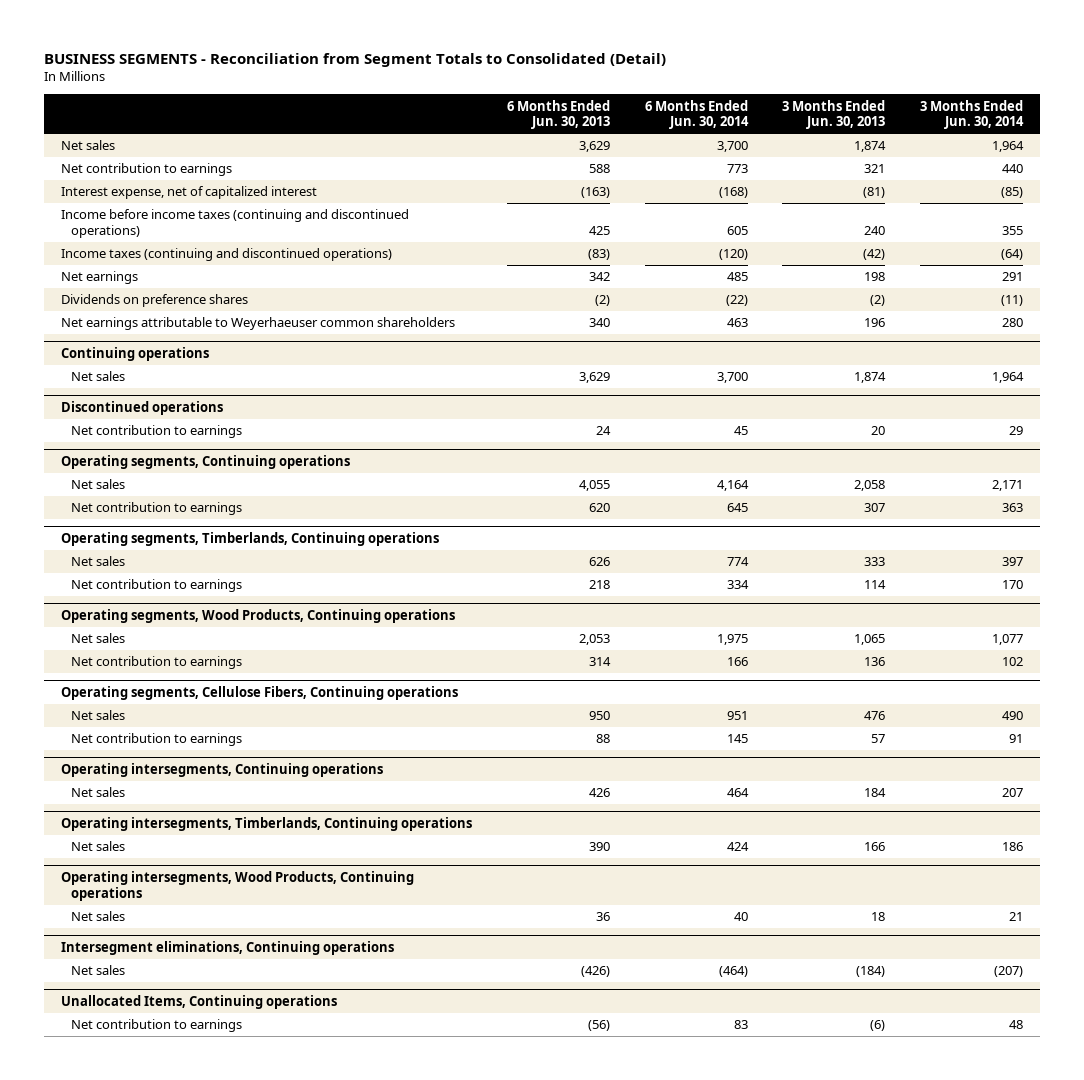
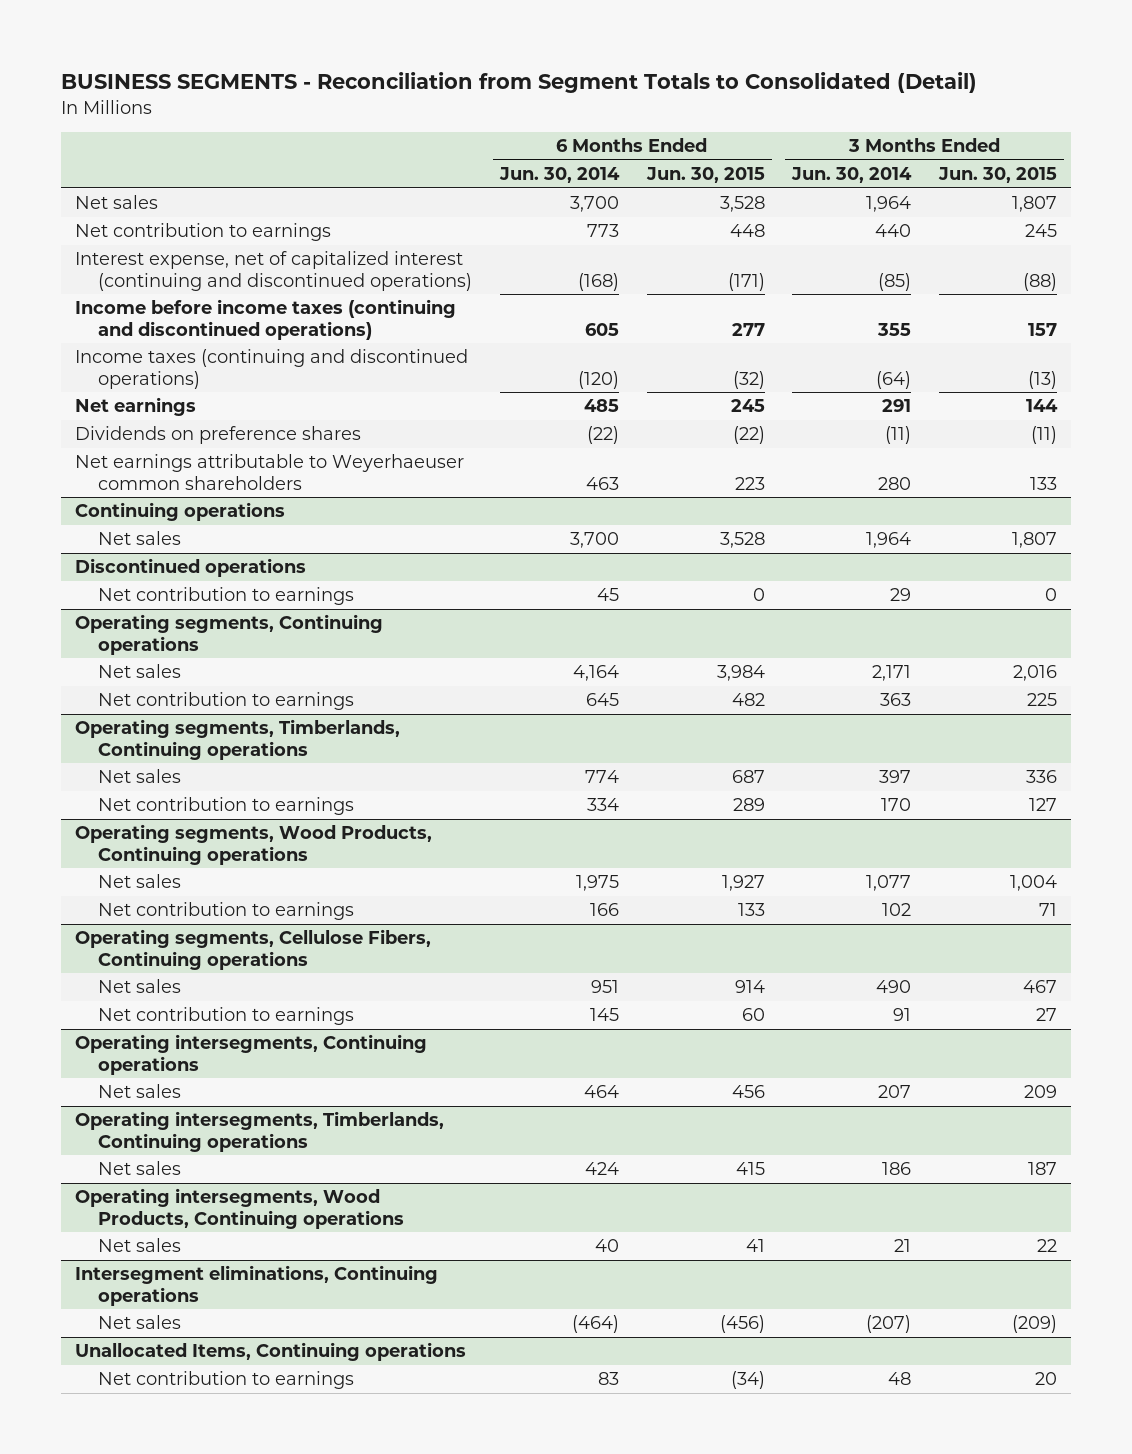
- | 6 Months Ended Jun. 30, 2013 | 6 Months Ended Jun. 30, 2014 | 3 Months Ended Jun. 30, 2013 | 3 Months Ended Jun. 30, 2014
+ | 6 Months Ended Jun. 30, 2014 | 6 Months Ended Jun. 30, 2015 | 3 Months Ended Jun. 30, 2014 | 3 Months Ended Jun. 30, 2015
- Interest expense, net of capitalized interest | (163) | (168) | (81) | (85)
+ Interest expense, net of capitalized interest (continuing and discontinued operations) | (168) | (171) | (85) | (88)

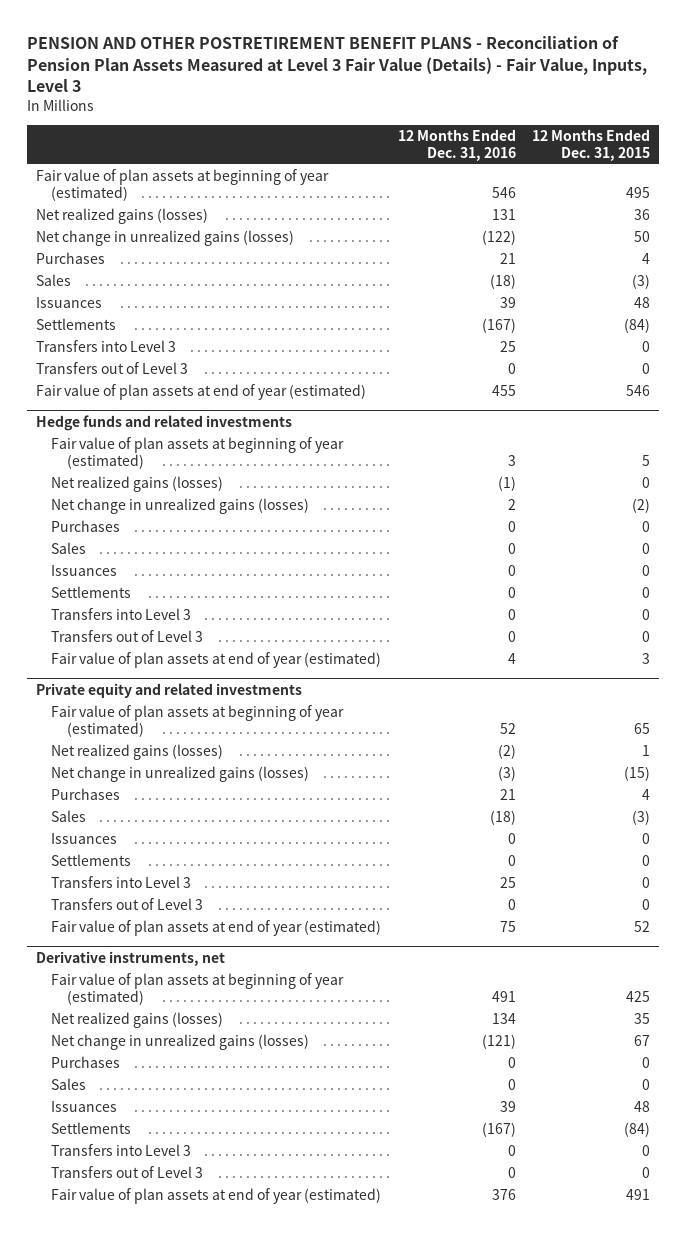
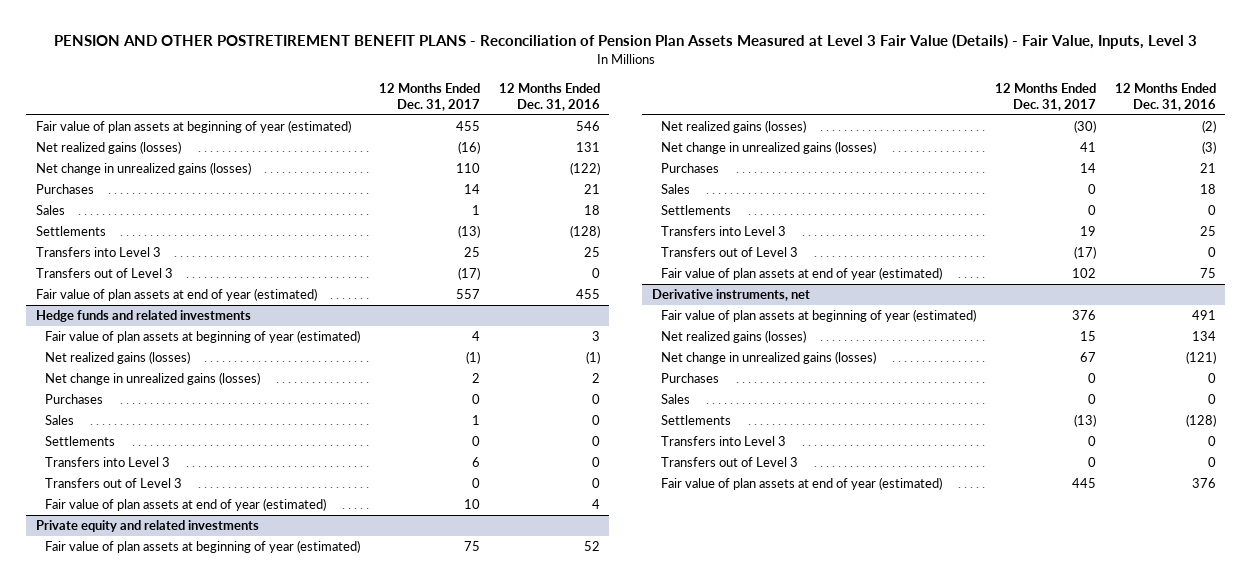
- | 12 Months Ended Dec. 31, 2016 | 12 Months Ended Dec. 31, 2015
+ | 12 Months Ended Dec. 31, 2017 | 12 Months Ended Dec. 31, 2016
- Sales | (18) | (3)
- Issuances | 39 | 48
- Settlements | (167) | (84)
+ Sales | 1 | 18
+ Settlements | (13) | (128)
@ Hedge funds and related investments
- Issuances | 0 | 0
@ Private equity and related investments
- Sales | (18) | (3)
- Issuances | 0 | 0
+ Sales | 0 | 18
@ Derivative instruments, net
- Issuances | 39 | 48
- Settlements | (167) | (84)
+ Settlements | (13) | (128)

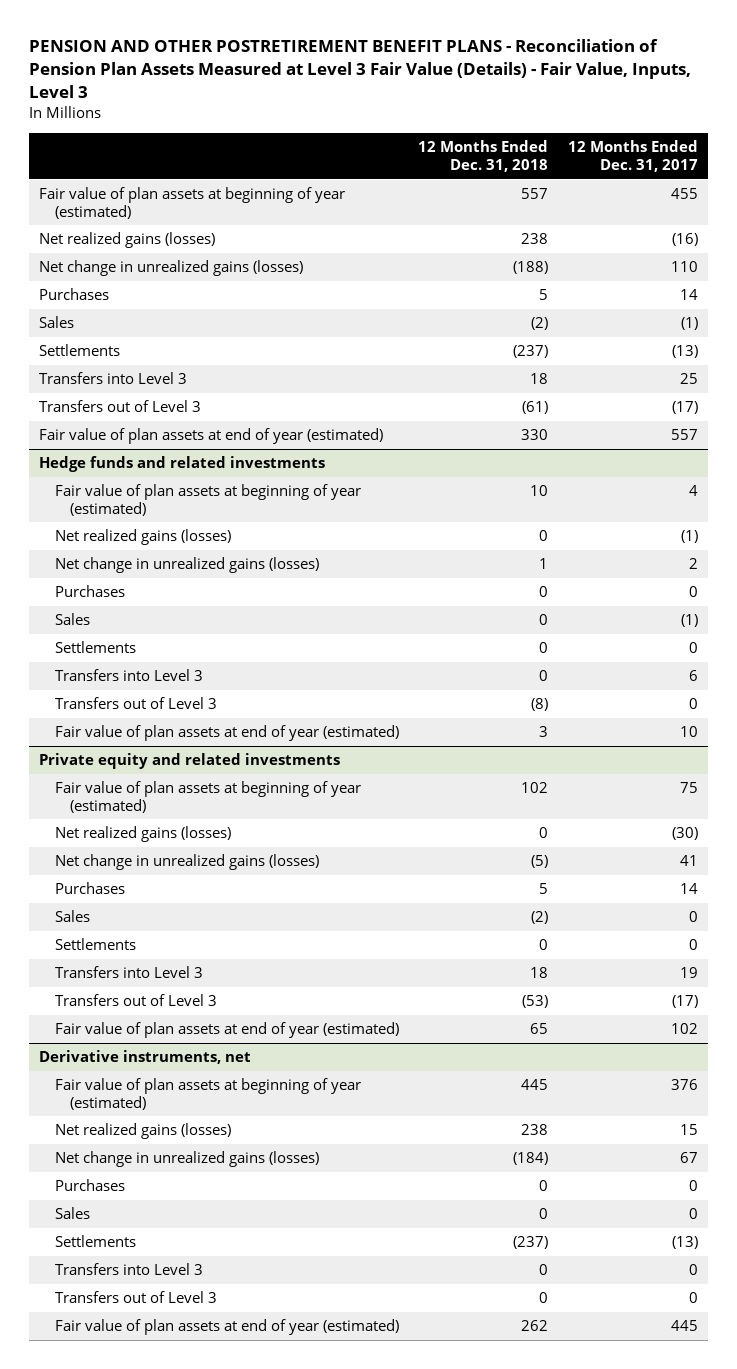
- | 12 Months Ended Dec. 31, 2017 | 12 Months Ended Dec. 31, 2016
+ | 12 Months Ended Dec. 31, 2018 | 12 Months Ended Dec. 31, 2017
- Sales | 1 | 18
+ Sales | (2) | (1)
@ Hedge funds and related investments
- Sales | 1 | 0
+ Sales | 0 | (1)

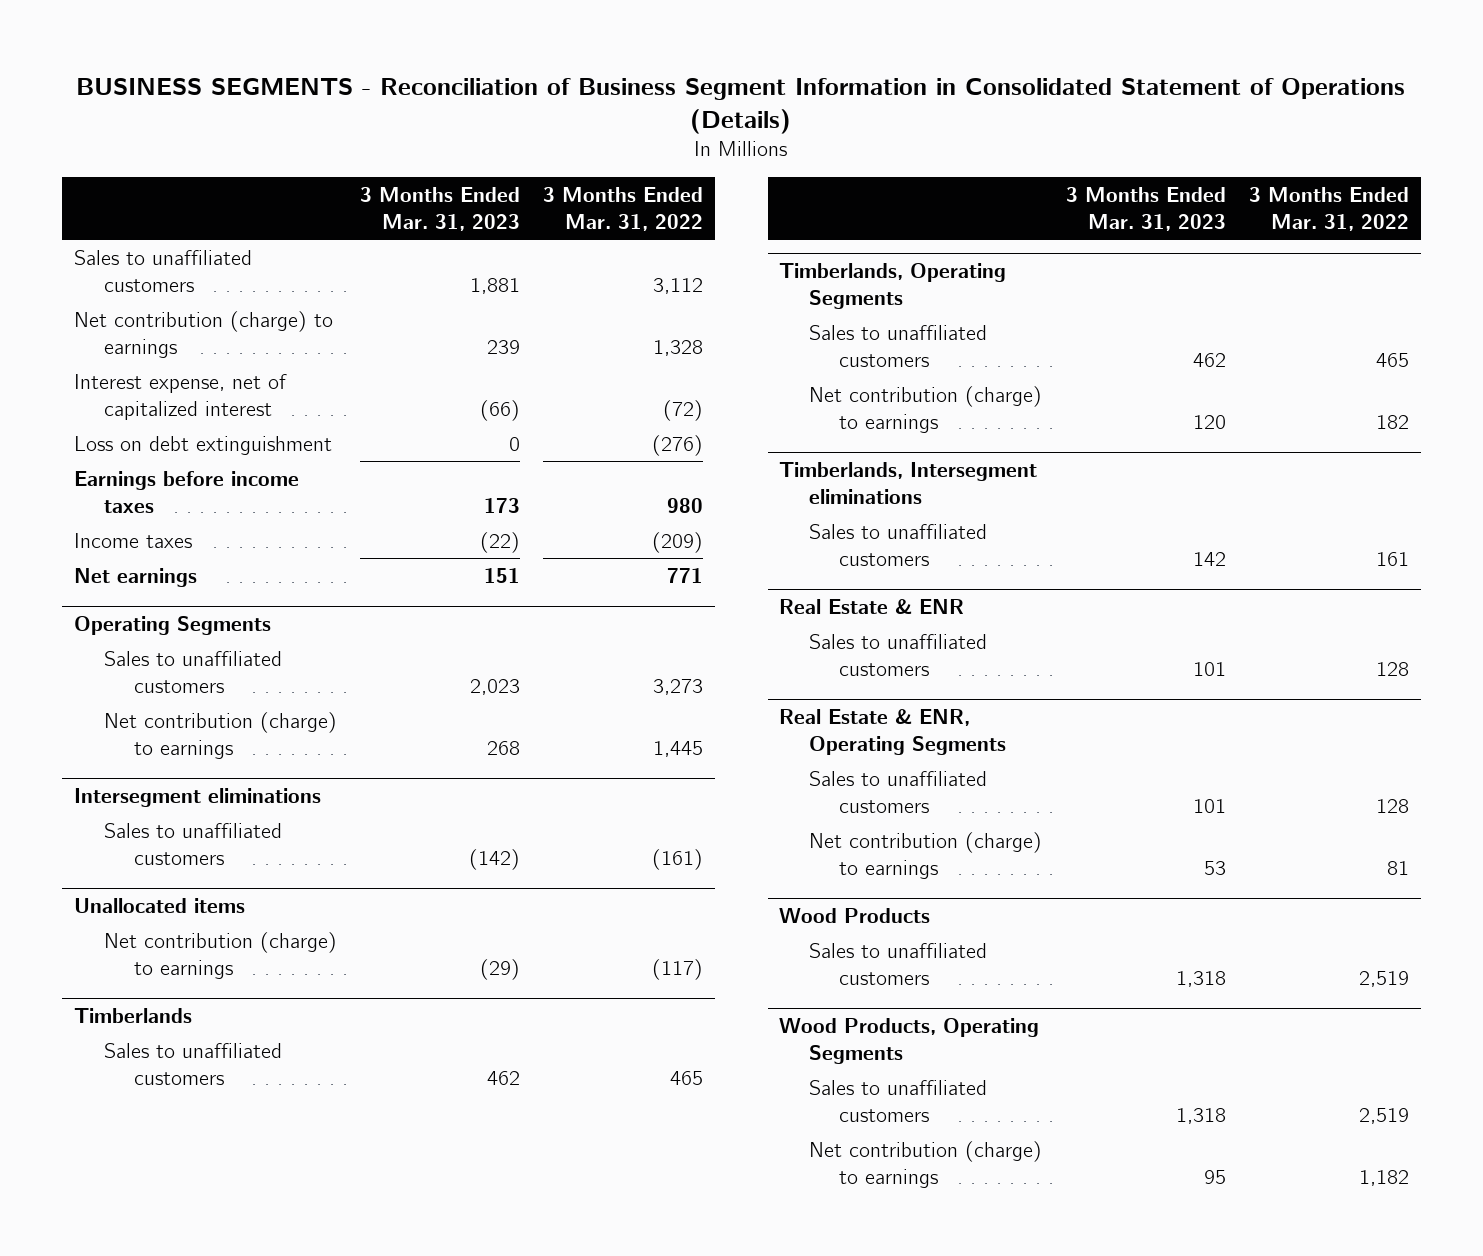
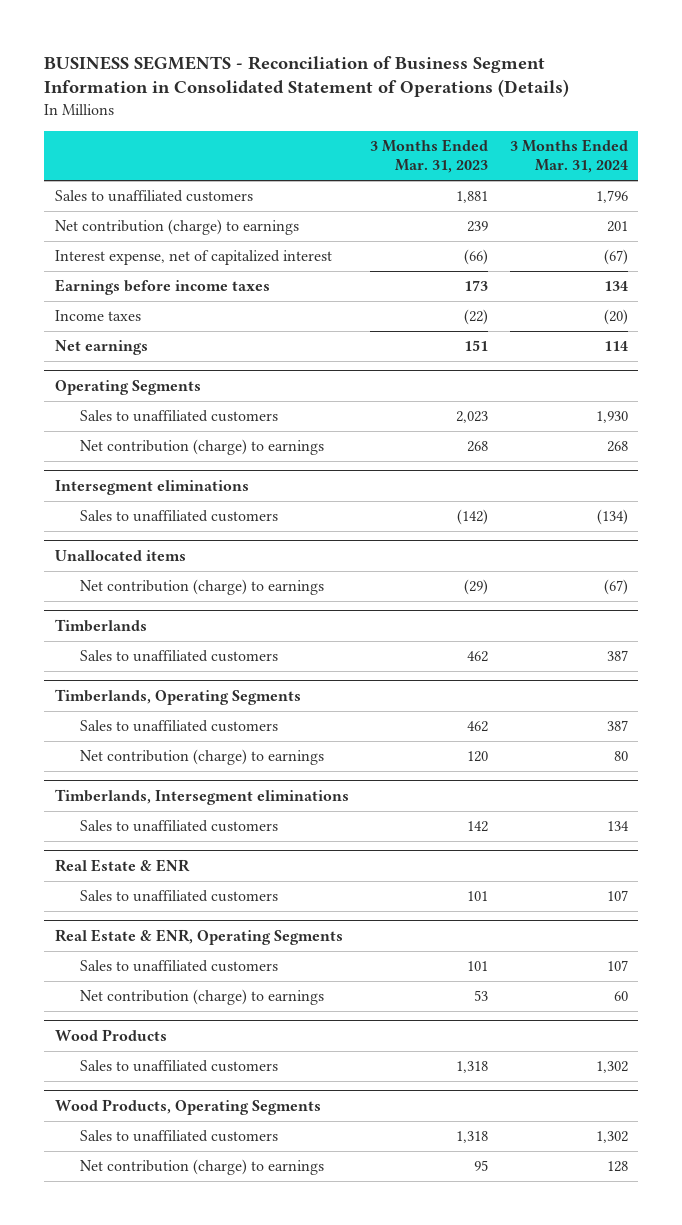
- | 3 Months Ended Mar. 31, 2023 | 3 Months Ended Mar. 31, 2022
+ | 3 Months Ended Mar. 31, 2023 | 3 Months Ended Mar. 31, 2024
- Loss on debt extinguishment | 0 | (276)

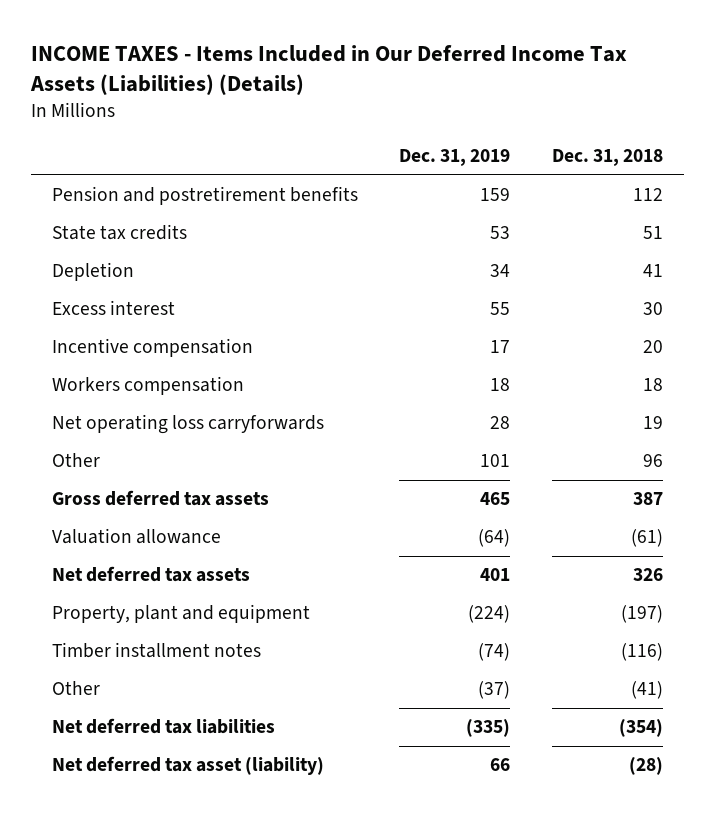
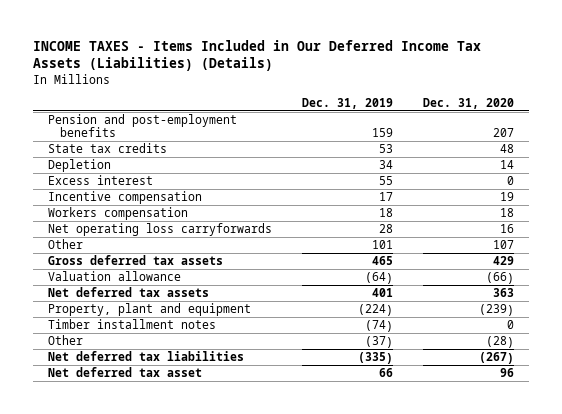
- | Dec. 31, 2019 | Dec. 31, 2018
+ | Dec. 31, 2019 | Dec. 31, 2020
- Pension and postretirement benefits | 159 | 112
+ Pension and post-employment benefits | 159 | 207
- Net deferred tax asset (liability) | 66 | (28)
+ Net deferred tax asset | 66 | 96

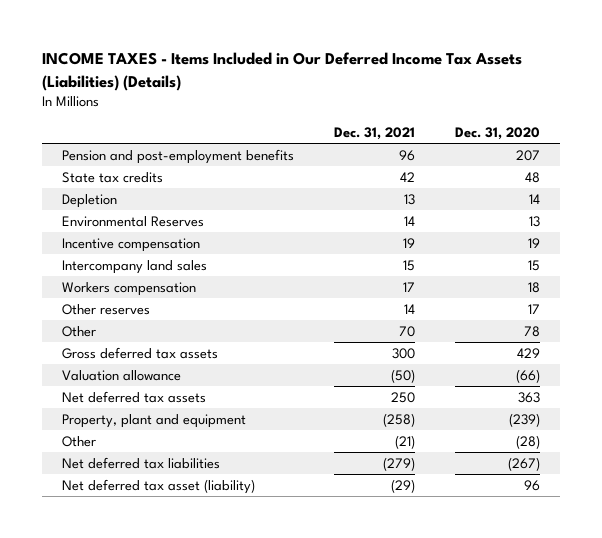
- | Dec. 31, 2019 | Dec. 31, 2020
+ | Dec. 31, 2021 | Dec. 31, 2020
- Excess interest | 55 | 0
+ Environmental Reserves | 14 | 13
+ Intercompany land sales | 15 | 15
- Net operating loss carryforwards | 28 | 16
- Other | 101 | 107
+ Other reserves | 14 | 17
+ Other | 70 | 78
- Timber installment notes | (74) | 0
- Net deferred tax asset | 66 | 96
+ Net deferred tax asset (liability) | (29) | 96

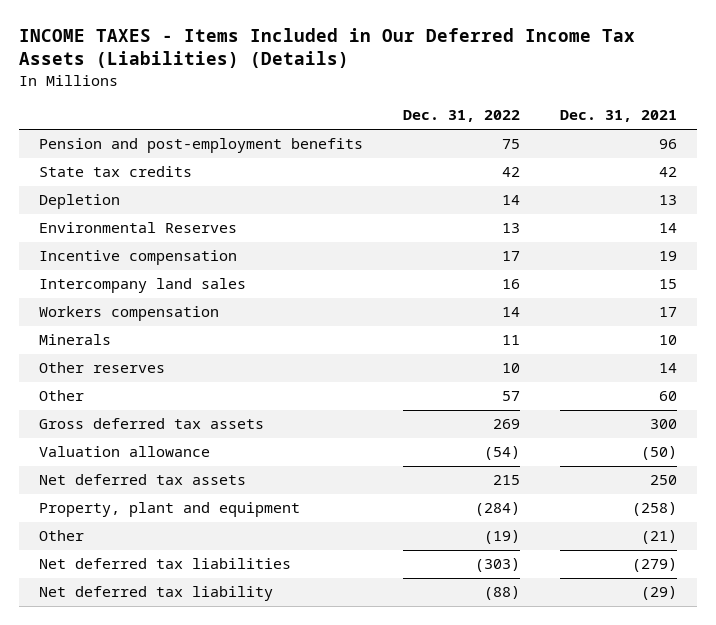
- | Dec. 31, 2021 | Dec. 31, 2020
+ | Dec. 31, 2022 | Dec. 31, 2021
+ Minerals | 11 | 10
- Other | 70 | 78
+ Other | 57 | 60
- Net deferred tax asset (liability) | (29) | 96
+ Net deferred tax liability | (88) | (29)

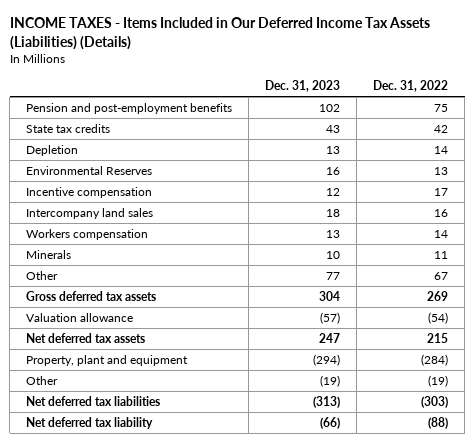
- | Dec. 31, 2022 | Dec. 31, 2021
+ | Dec. 31, 2023 | Dec. 31, 2022
- Other reserves | 10 | 14
- Other | 57 | 60
+ Other | 77 | 67

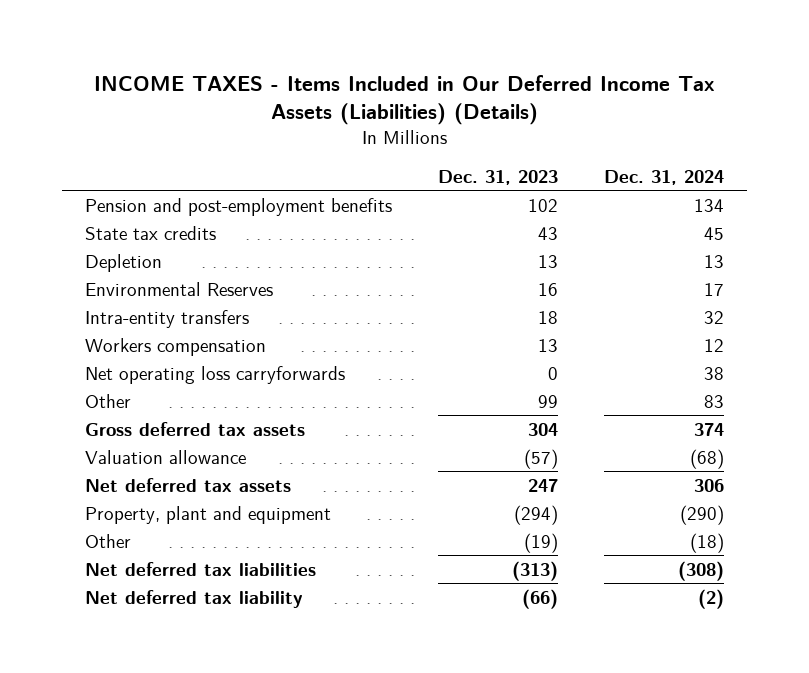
- | Dec. 31, 2023 | Dec. 31, 2022
+ | Dec. 31, 2023 | Dec. 31, 2024
- Incentive compensation | 12 | 17
- Intercompany land sales | 18 | 16
+ Intra-entity transfers | 18 | 32
- Minerals | 10 | 11
- Other | 77 | 67
+ Net operating loss carryforwards | 0 | 38
+ Other | 99 | 83

